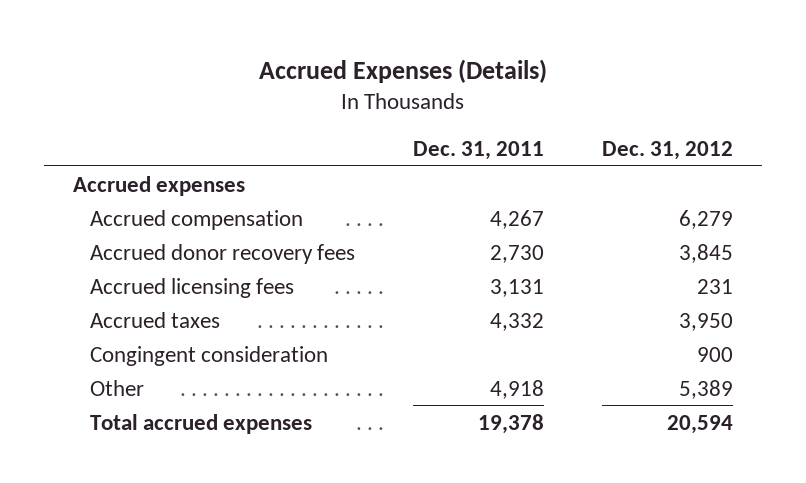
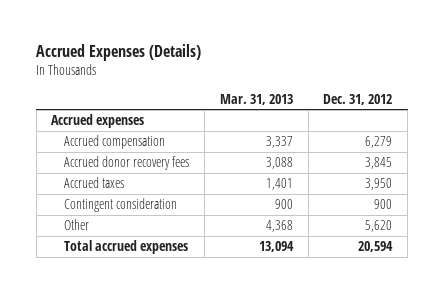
- | Dec. 31, 2011 | Dec. 31, 2012
+ | Mar. 31, 2013 | Dec. 31, 2012
- Accrued licensing fees | 3,131 | 231
- Congingent consideration | | 900
- Other | 4,918 | 5,389
+ Contingent consideration | 900 | 900
+ Other | 4,368 | 5,620

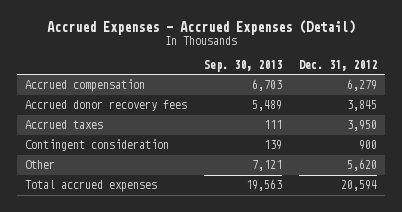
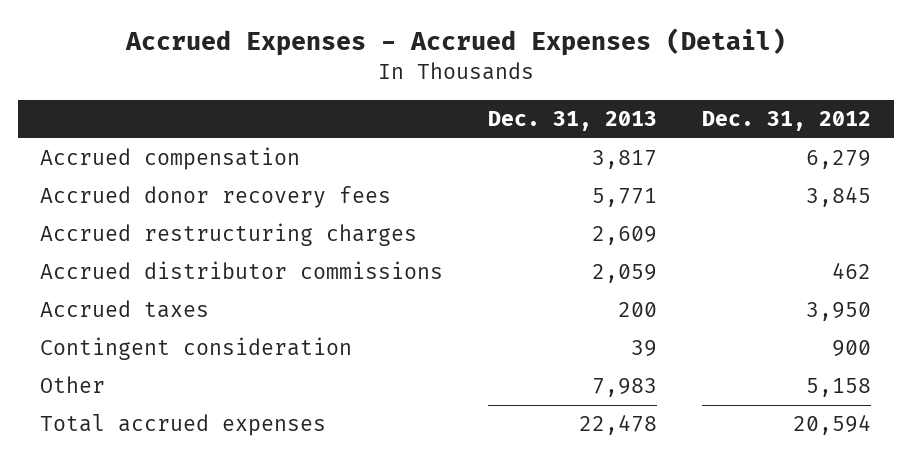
- | Sep. 30, 2013 | Dec. 31, 2012
+ | Dec. 31, 2013 | Dec. 31, 2012
+ Accrued restructuring charges | 2,609 |
+ Accrued distributor commissions | 2,059 | 462
- Other | 7,121 | 5,620
+ Other | 7,983 | 5,158

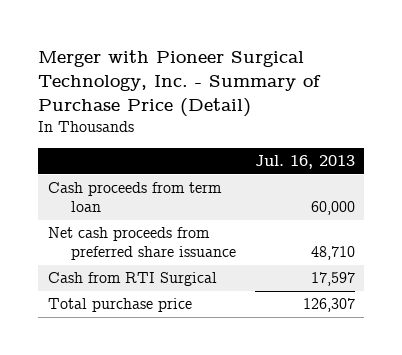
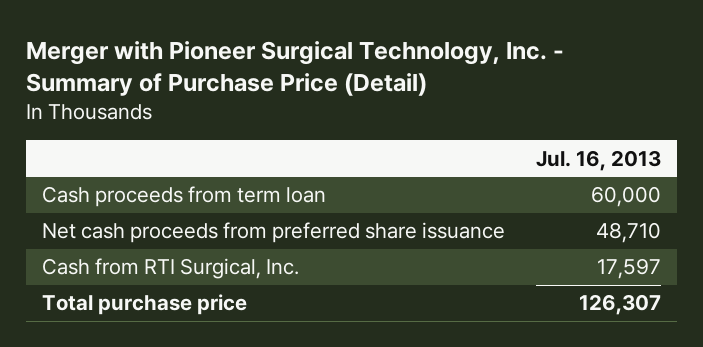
- Cash from RTI Surgical | 17,597
+ Cash from RTI Surgical, Inc. | 17,597

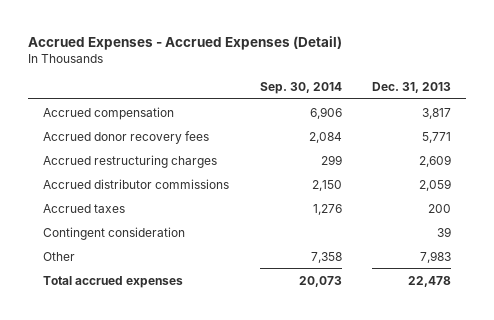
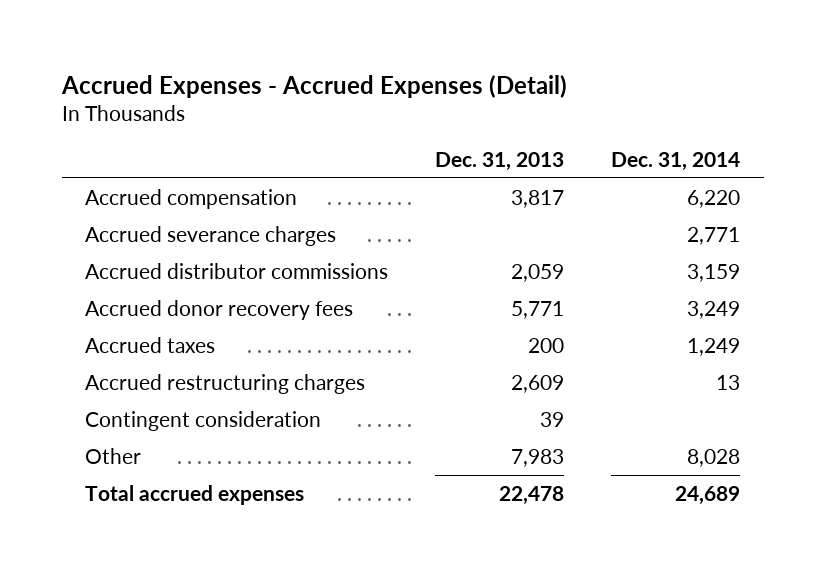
- | Sep. 30, 2014 | Dec. 31, 2013
+ | Dec. 31, 2013 | Dec. 31, 2014
+ Accrued severance charges | | 2,771
moved down: Accrued donor recovery fees | 5,771 | 3,249
moved down: Accrued restructuring charges | 2,609 | 13

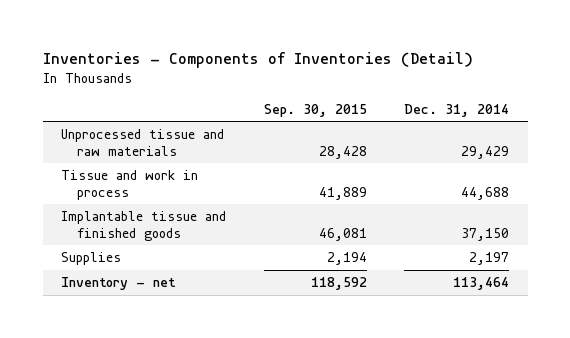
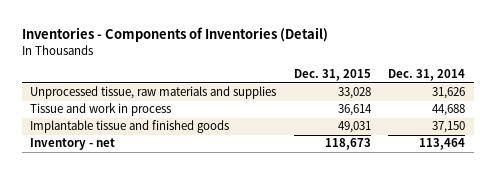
- | Sep. 30, 2015 | Dec. 31, 2014
+ | Dec. 31, 2015 | Dec. 31, 2014
- Unprocessed tissue and raw materials | 28,428 | 29,429
+ Unprocessed tissue, raw materials and supplies | 33,028 | 31,626
- Supplies | 2,194 | 2,197

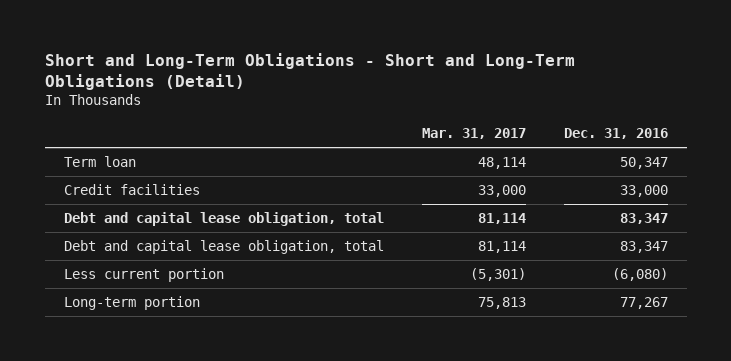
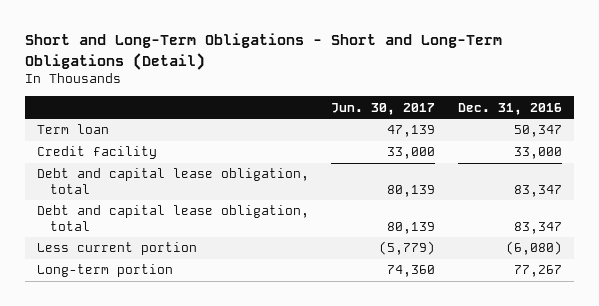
- | Mar. 31, 2017 | Dec. 31, 2016
+ | Jun. 30, 2017 | Dec. 31, 2016
- Credit facilities | 33,000 | 33,000
+ Credit facility | 33,000 | 33,000

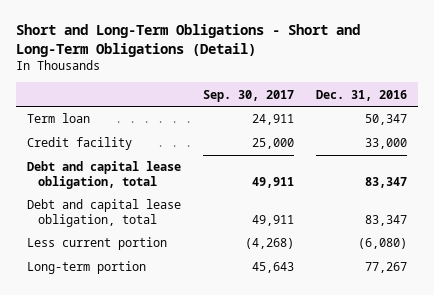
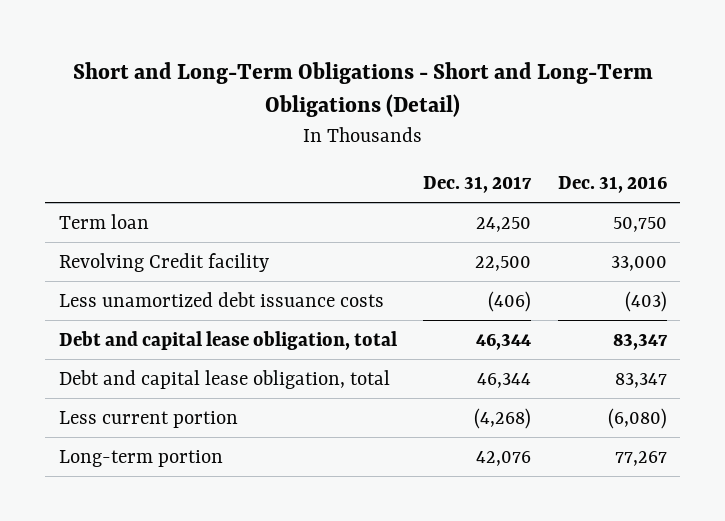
- | Sep. 30, 2017 | Dec. 31, 2016
+ | Dec. 31, 2017 | Dec. 31, 2016
- Term loan | 24,911 | 50,347
- Credit facility | 25,000 | 33,000
+ Term loan | 24,250 | 50,750
+ Revolving Credit facility | 22,500 | 33,000
+ Less unamortized debt issuance costs | (406) | (403)

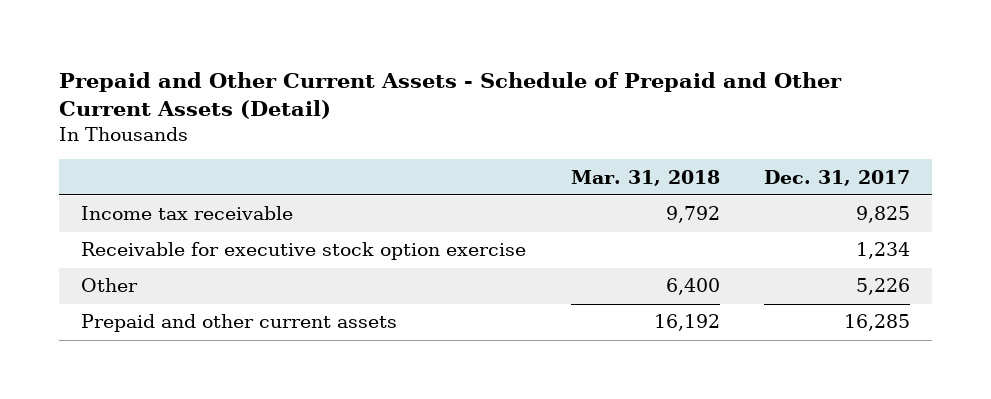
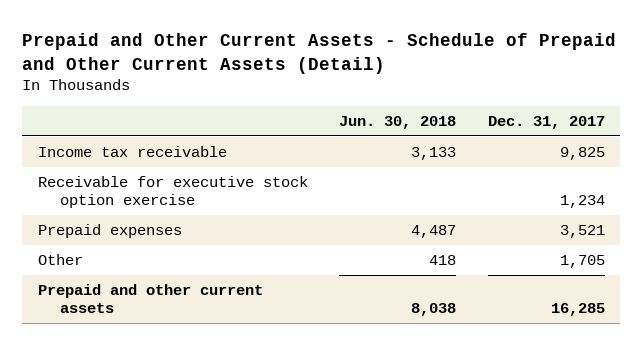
- | Mar. 31, 2018 | Dec. 31, 2017
+ | Jun. 30, 2018 | Dec. 31, 2017
- Other | 6,400 | 5,226
+ Prepaid expenses | 4,487 | 3,521
+ Other | 418 | 1,705

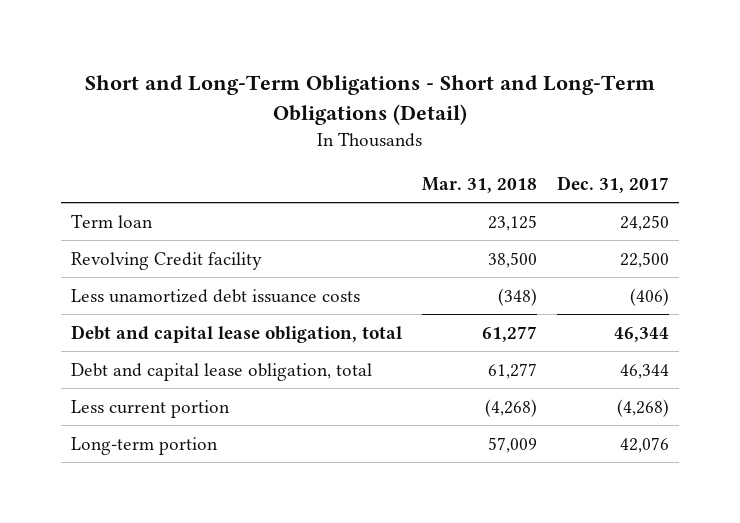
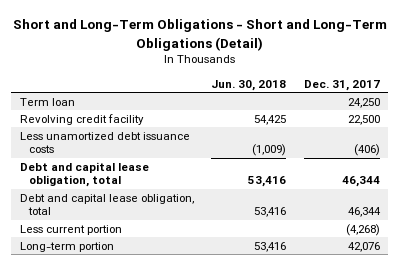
- | Mar. 31, 2018 | Dec. 31, 2017
+ | Jun. 30, 2018 | Dec. 31, 2017
- Revolving Credit facility | 38,500 | 22,500
+ Revolving credit facility | 54,425 | 22,500

